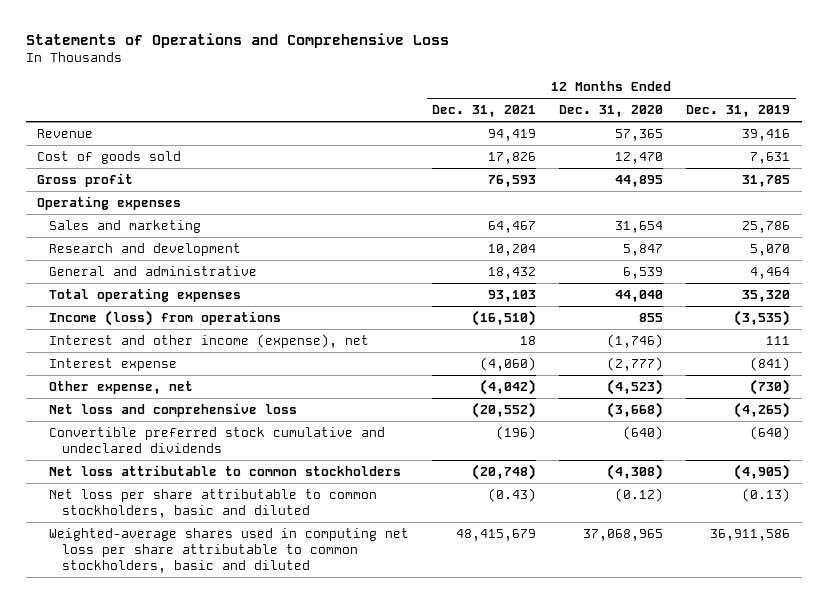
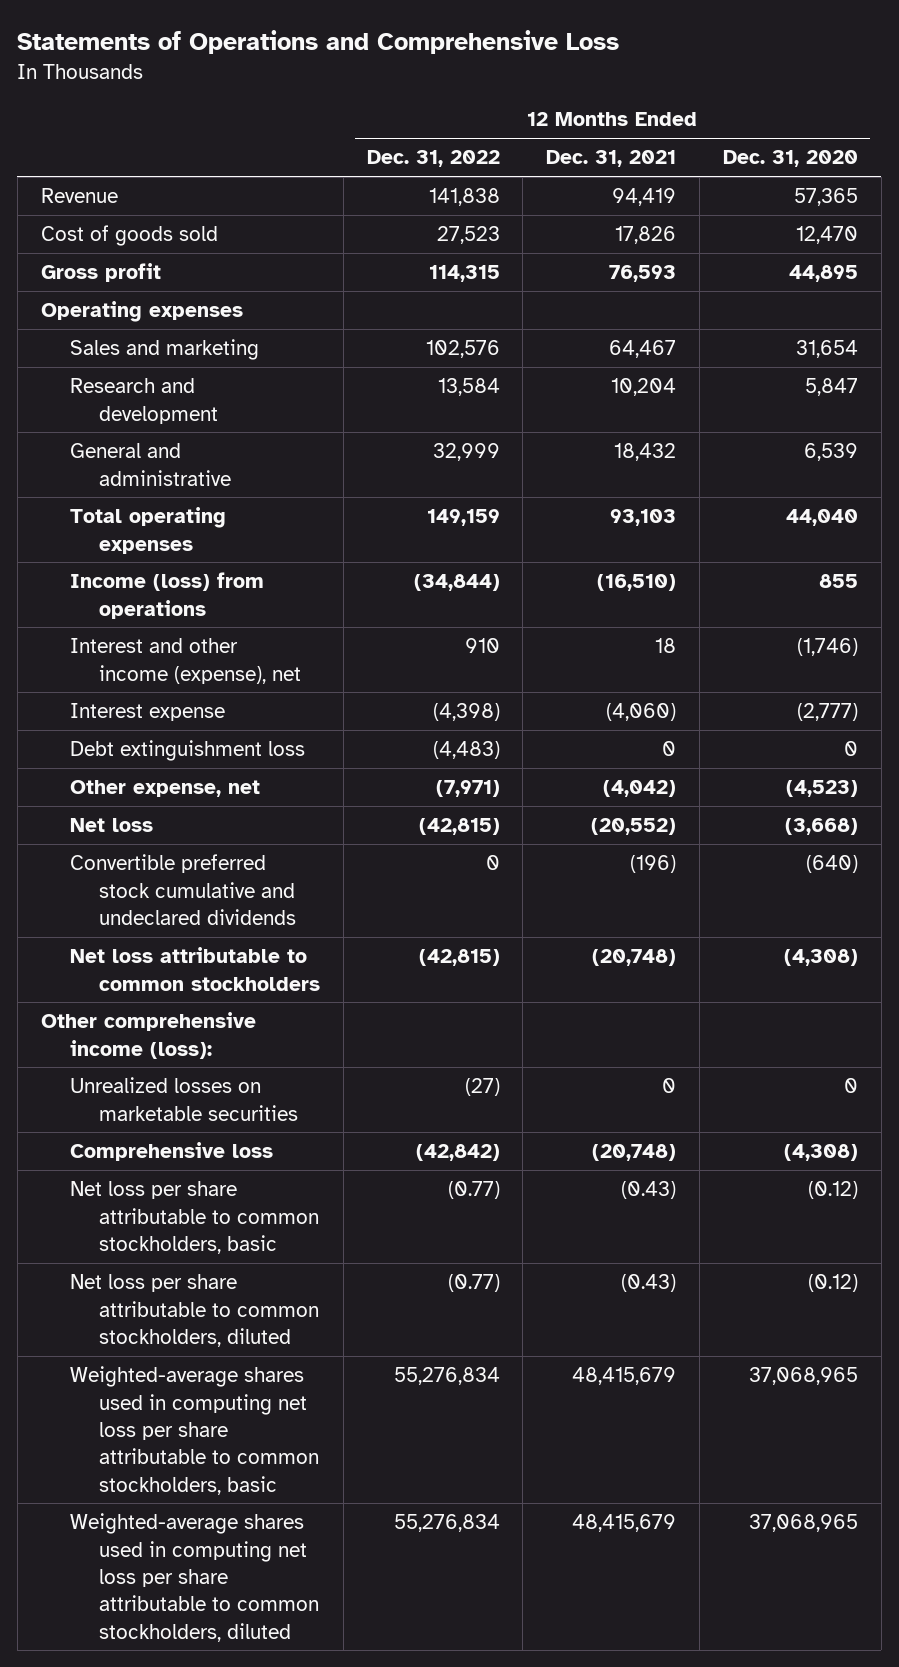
- | 12 Months Ended Dec. 31, 2021 | 12 Months Ended Dec. 31, 2020 | 12 Months Ended Dec. 31, 2019
+ | 12 Months Ended Dec. 31, 2022 | 12 Months Ended Dec. 31, 2021 | 12 Months Ended Dec. 31, 2020
+ Debt extinguishment loss | (4,483) | 0 | 0
- Net loss and comprehensive loss | (20,552) | (3,668) | (4,265)
+ Net loss | (42,815) | (20,552) | (3,668)
- Net loss per share attributable to common stockholders, basic and diluted | (0.43) | (0.12) | (0.13)
- Weighted-average shares used in computing net loss per share attributable to common stockholders, basic and diluted | 48,415,679 | 37,068,965 | 36,911,586
+ Other comprehensive income (loss):
+ Unrealized losses on marketable securities | (27) | 0 | 0
+ Comprehensive loss | (42,842) | (20,748) | (4,308)
+ Net loss per share attributable to common stockholders, basic | (0.77) | (0.43) | (0.12)
+ Net loss per share attributable to common stockholders, diluted | (0.77) | (0.43) | (0.12)
+ Weighted-average shares used in computing net loss per share attributable to common stockholders, basic | 55,276,834 | 48,415,679 | 37,068,965
+ Weighted-average shares used in computing net loss per share attributable to common stockholders, diluted | 55,276,834 | 48,415,679 | 37,068,965

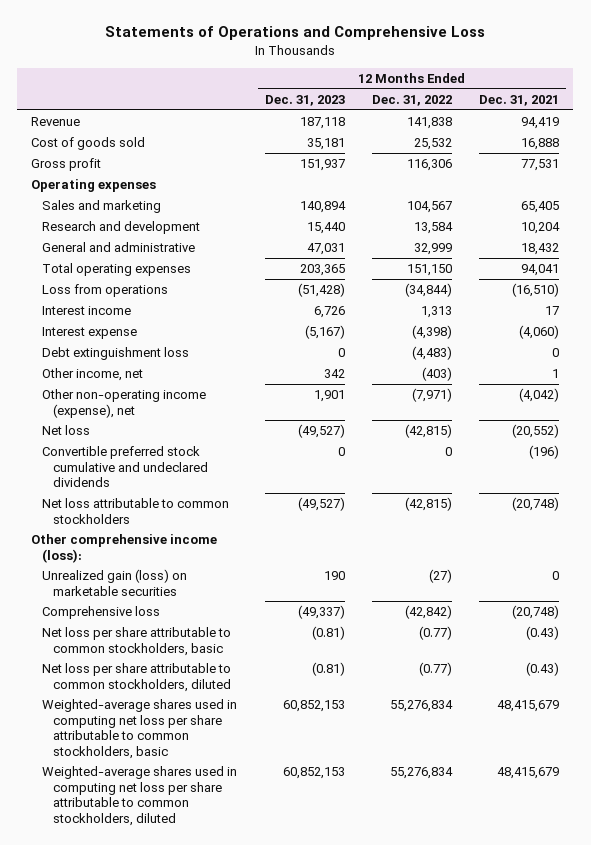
- | 12 Months Ended Dec. 31, 2022 | 12 Months Ended Dec. 31, 2021 | 12 Months Ended Dec. 31, 2020
+ | 12 Months Ended Dec. 31, 2023 | 12 Months Ended Dec. 31, 2022 | 12 Months Ended Dec. 31, 2021
- Cost of goods sold | 27,523 | 17,826 | 12,470
- Gross profit | 114,315 | 76,593 | 44,895
+ Cost of goods sold | 35,181 | 25,532 | 16,888
+ Gross profit | 151,937 | 116,306 | 77,531
- Sales and marketing | 102,576 | 64,467 | 31,654
+ Sales and marketing | 140,894 | 104,567 | 65,405
- Total operating expenses | 149,159 | 93,103 | 44,040
- Income (loss) from operations | (34,844) | (16,510) | 855
- Interest and other income (expense), net | 910 | 18 | (1,746)
+ Total operating expenses | 203,365 | 151,150 | 94,041
+ Loss from operations | (51,428) | (34,844) | (16,510)
+ Interest income | 6,726 | 1,313 | 17
- Other expense, net | (7,971) | (4,042) | (4,523)
+ Other income, net | 342 | (403) | 1
+ Other non-operating income (expense), net | 1,901 | (7,971) | (4,042)
- Unrealized losses on marketable securities | (27) | 0 | 0
+ Unrealized gain (loss) on marketable securities | 190 | (27) | 0

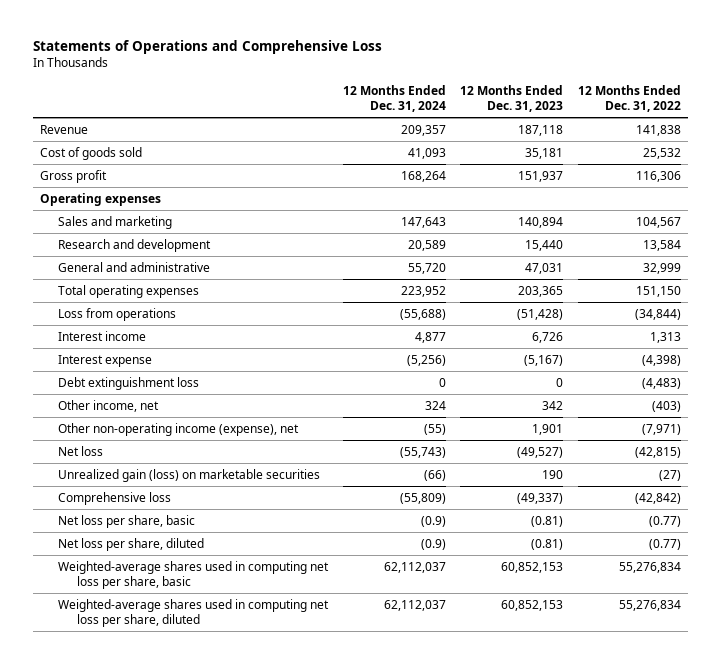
- | 12 Months Ended Dec. 31, 2023 | 12 Months Ended Dec. 31, 2022 | 12 Months Ended Dec. 31, 2021
+ | 12 Months Ended Dec. 31, 2024 | 12 Months Ended Dec. 31, 2023 | 12 Months Ended Dec. 31, 2022
- Convertible preferred stock cumulative and undeclared dividends | 0 | 0 | (196)
- Net loss attributable to common stockholders | (49,527) | (42,815) | (20,748)
- Other comprehensive income (loss):
- Net loss per share attributable to common stockholders, basic | (0.81) | (0.77) | (0.43)
- Net loss per share attributable to common stockholders, diluted | (0.81) | (0.77) | (0.43)
- Weighted-average shares used in computing net loss per share attributable to common stockholders, basic | 60,852,153 | 55,276,834 | 48,415,679
- Weighted-average shares used in computing net loss per share attributable to common stockholders, diluted | 60,852,153 | 55,276,834 | 48,415,679
+ Net loss per share, basic | (0.9) | (0.81) | (0.77)
+ Net loss per share, diluted | (0.9) | (0.81) | (0.77)
+ Weighted-average shares used in computing net loss per share, basic | 62,112,037 | 60,852,153 | 55,276,834
+ Weighted-average shares used in computing net loss per share, diluted | 62,112,037 | 60,852,153 | 55,276,834

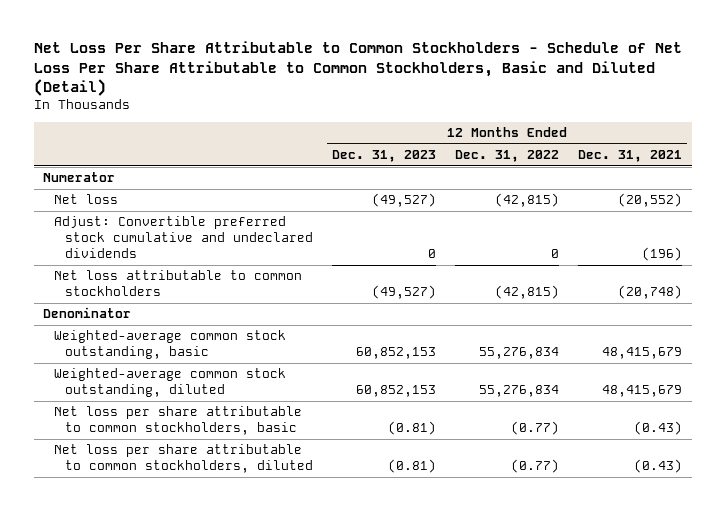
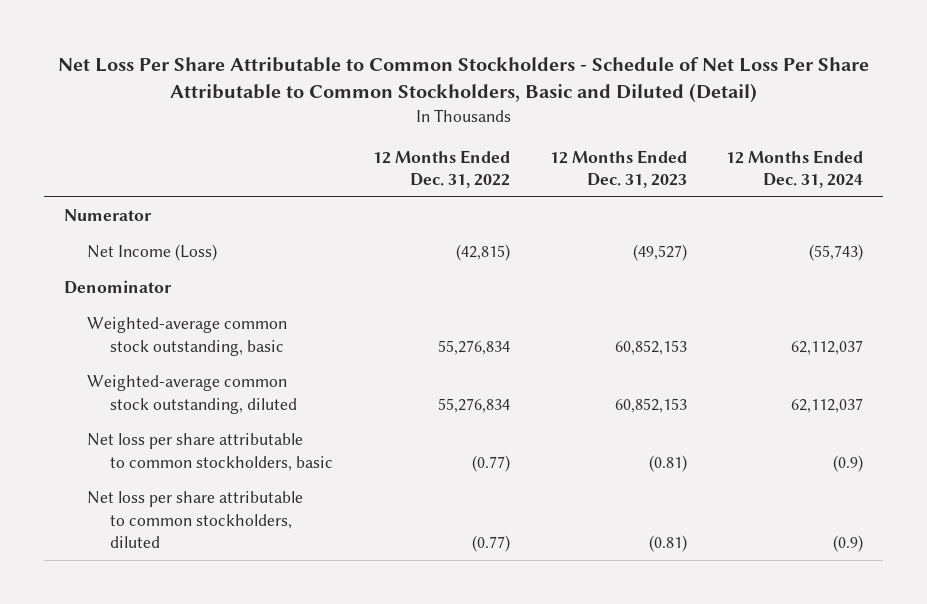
- | 12 Months Ended Dec. 31, 2023 | 12 Months Ended Dec. 31, 2022 | 12 Months Ended Dec. 31, 2021
+ | 12 Months Ended Dec. 31, 2022 | 12 Months Ended Dec. 31, 2023 | 12 Months Ended Dec. 31, 2024
- Net loss | (49,527) | (42,815) | (20,552)
- Adjust: Convertible preferred stock cumulative and undeclared dividends | 0 | 0 | (196)
- Net loss attributable to common stockholders | (49,527) | (42,815) | (20,748)
+ Net Income (Loss) | (42,815) | (49,527) | (55,743)

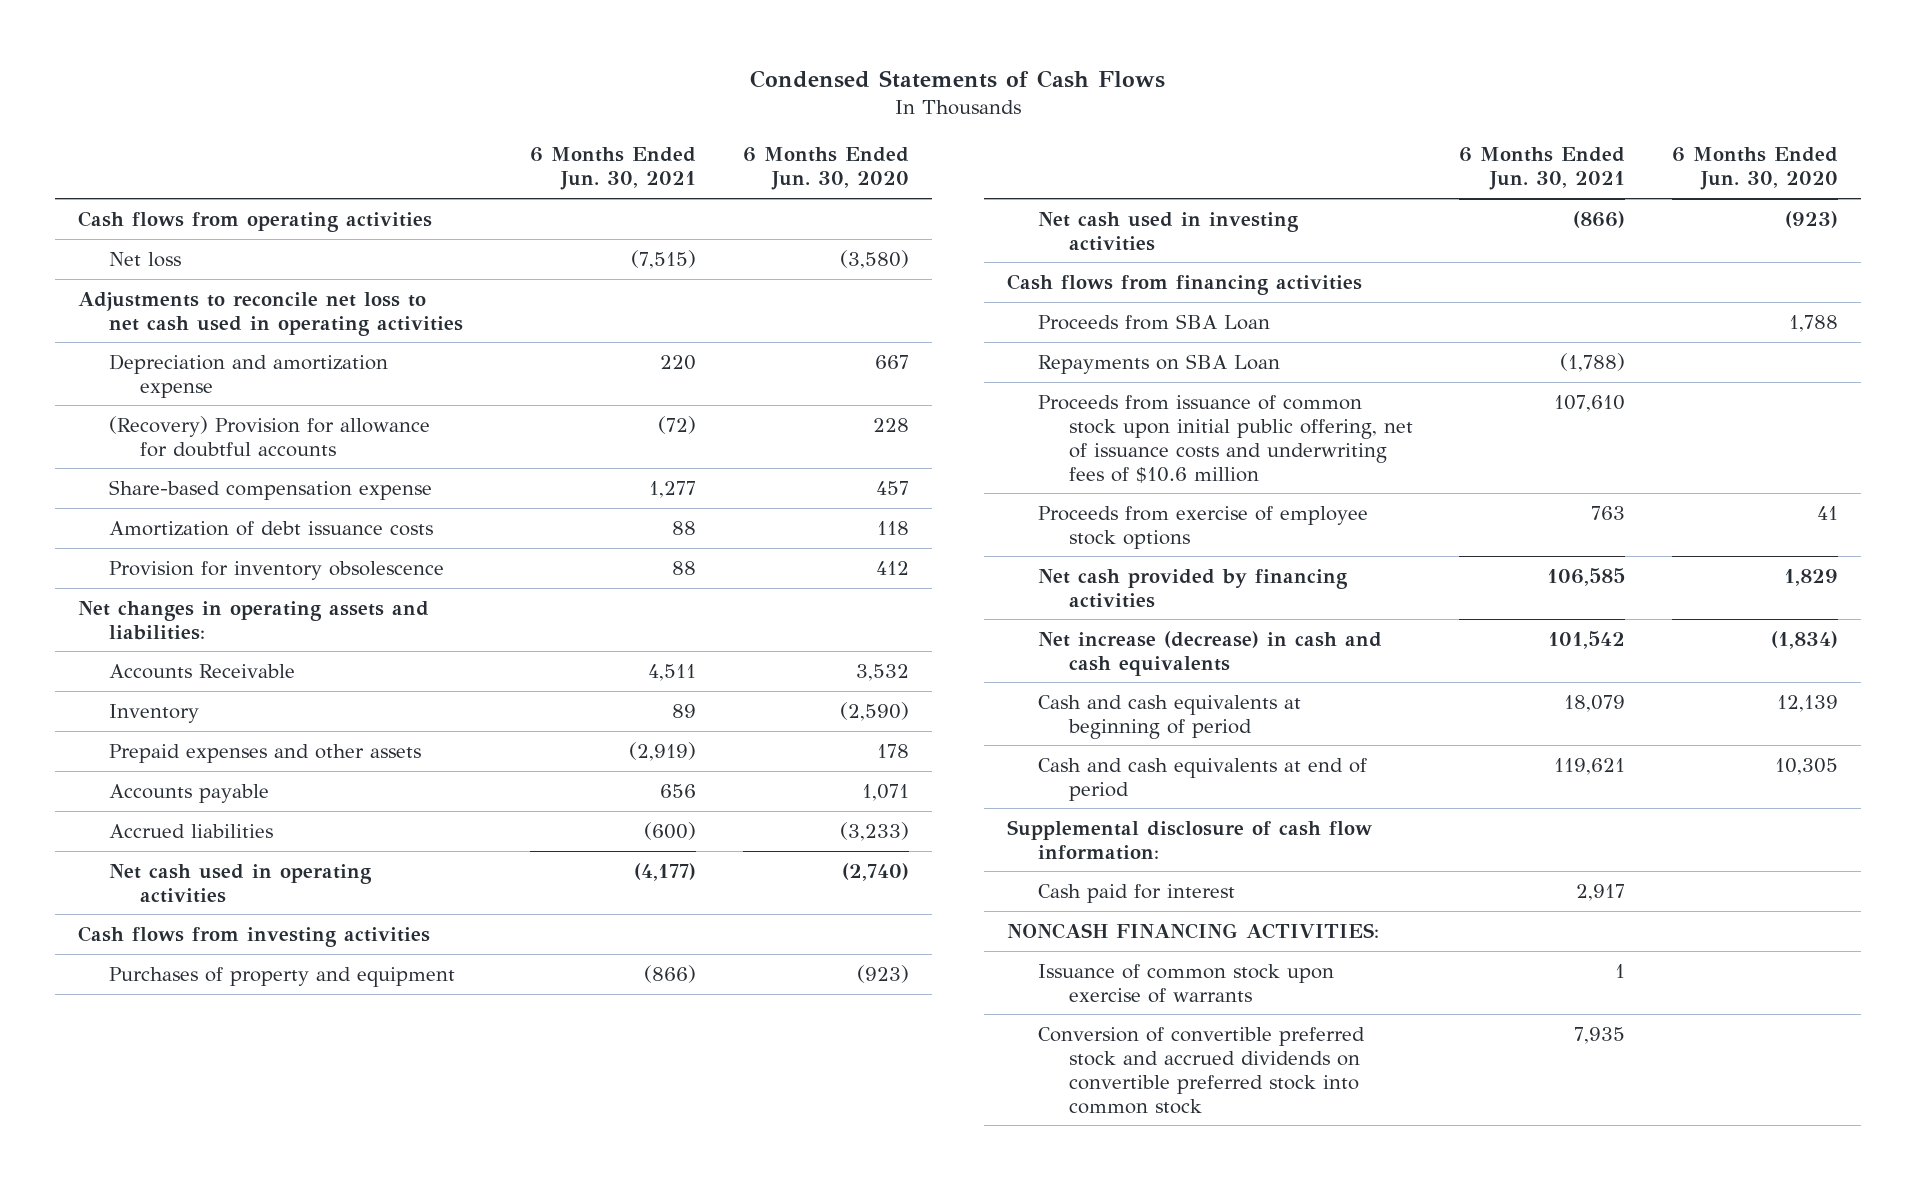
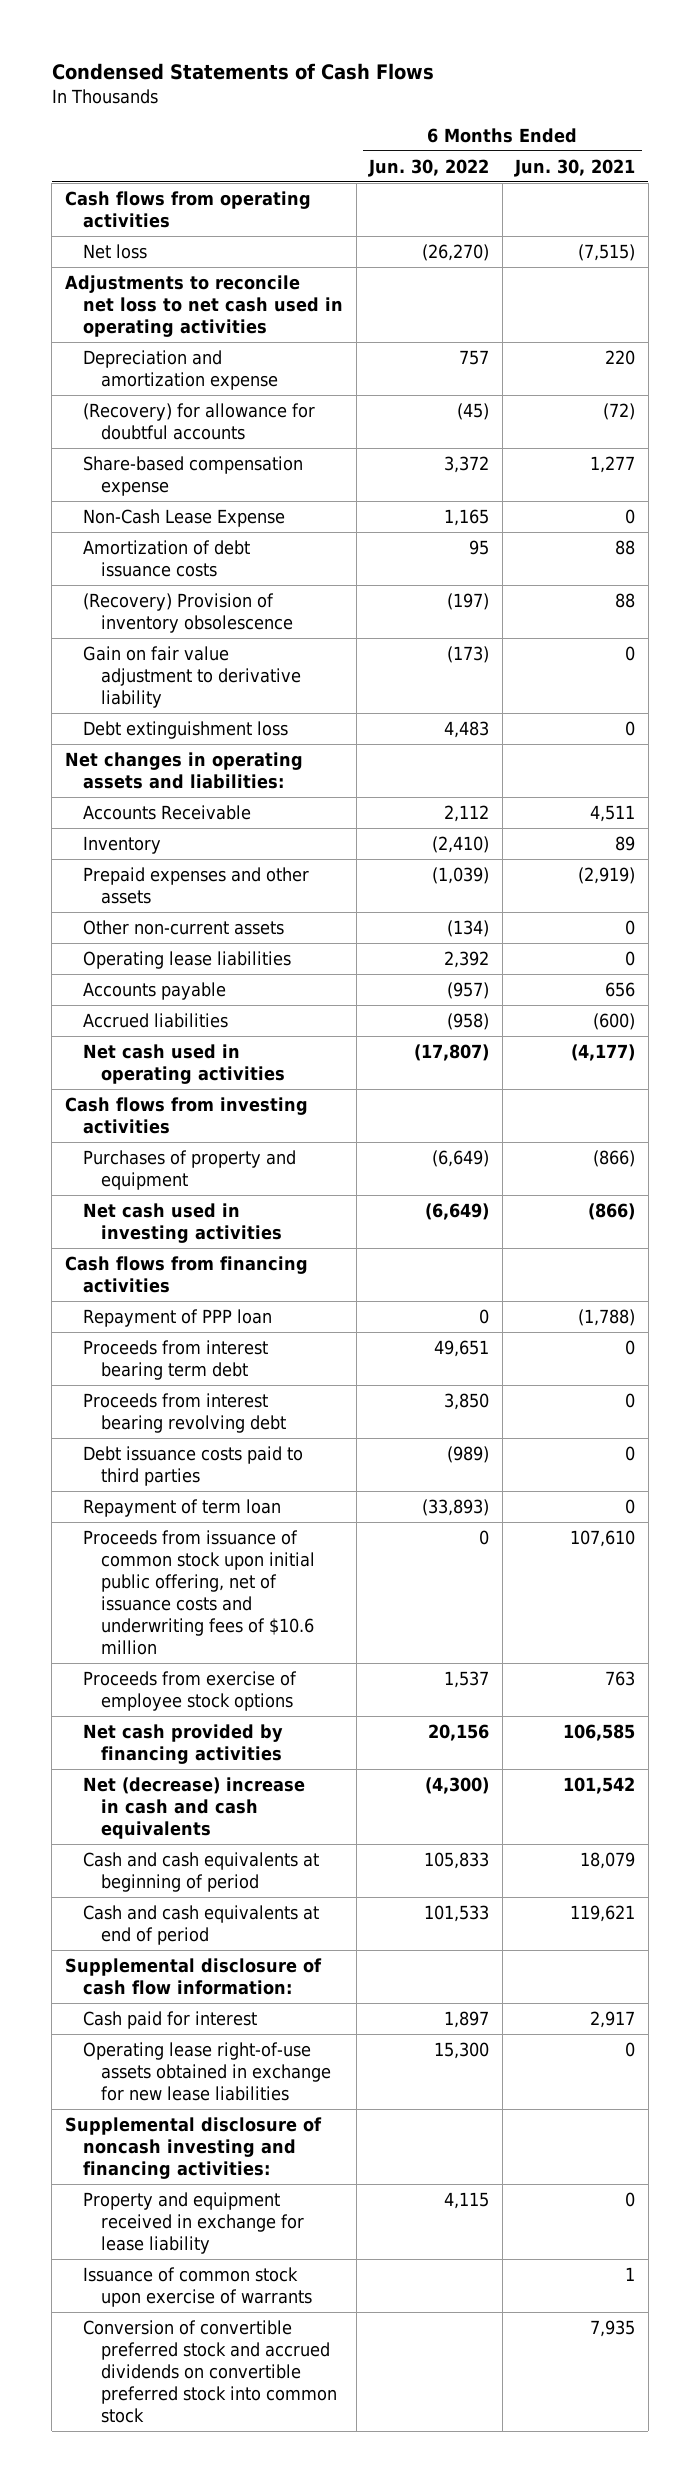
- | 6 Months Ended Jun. 30, 2021 | 6 Months Ended Jun. 30, 2020
+ | 6 Months Ended Jun. 30, 2022 | 6 Months Ended Jun. 30, 2021
- (Recovery) Provision for allowance for doubtful accounts | (72) | 228
+ (Recovery) for allowance for doubtful accounts | (45) | (72)
+ Non-Cash Lease Expense | 1,165 | 0
- Provision for inventory obsolescence | 88 | 412
+ (Recovery) Provision of inventory obsolescence | (197) | 88
+ Gain on fair value adjustment to derivative liability | (173) | 0
+ Debt extinguishment loss | 4,483 | 0
+ Other non-current assets | (134) | 0
+ Operating lease liabilities | 2,392 | 0
- Proceeds from SBA Loan | | 1,788
- Repayments on SBA Loan | (1,788) |
+ Repayment of PPP loan | 0 | (1,788)
+ Proceeds from interest bearing term debt | 49,651 | 0
+ Proceeds from interest bearing revolving debt | 3,850 | 0
+ Debt issuance costs paid to third parties | (989) | 0
+ Repayment of term loan | (33,893) | 0
- Net increase (decrease) in cash and cash equivalents | 101,542 | (1,834)
+ Net (decrease) increase in cash and cash equivalents | (4,300) | 101,542
- NONCASH FINANCING ACTIVITIES:
+ Operating lease right-of-use assets obtained in exchange for new lease liabilities | 15,300 | 0
+ Supplemental disclosure of noncash investing and financing activities:
+ Property and equipment received in exchange for lease liability | 4,115 | 0

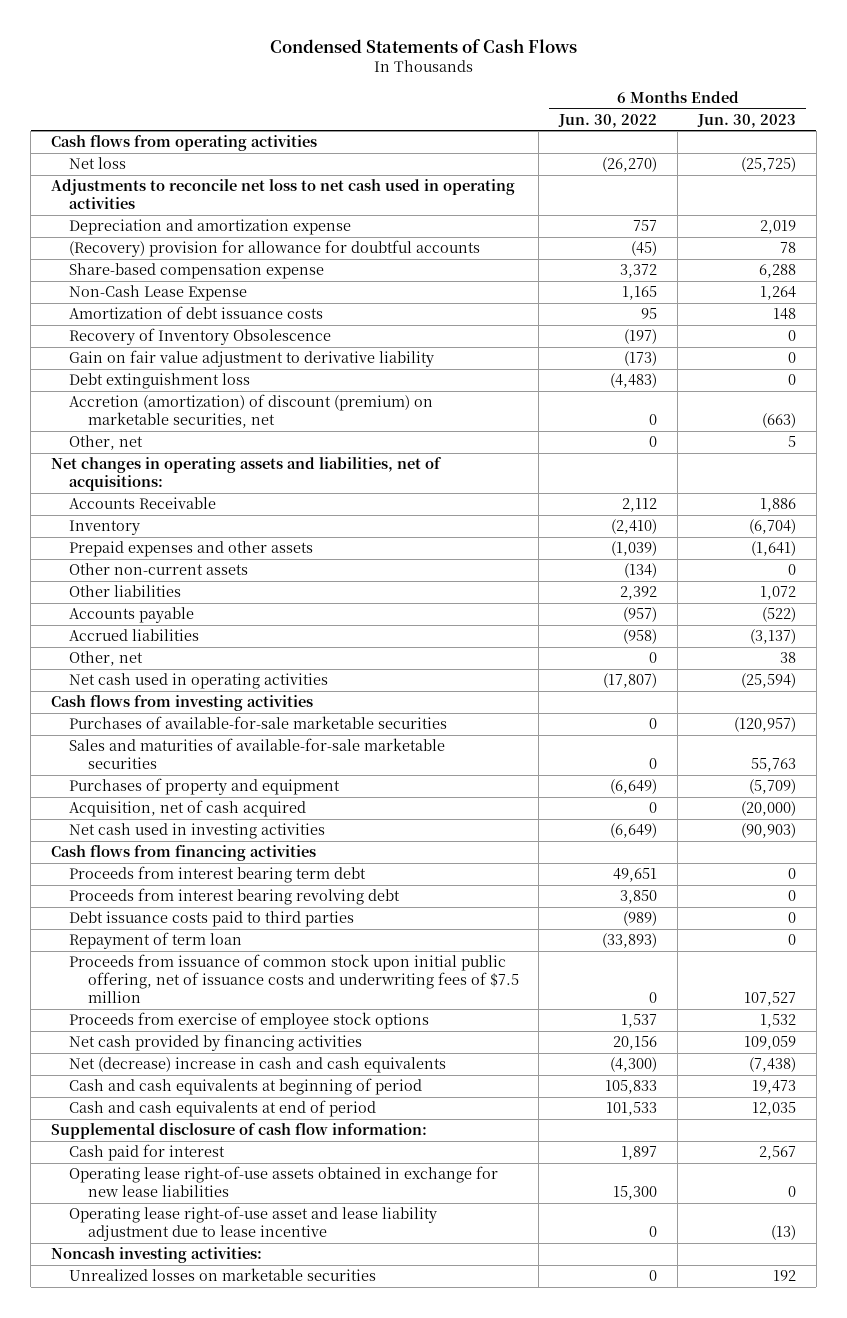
- | 6 Months Ended Jun. 30, 2022 | 6 Months Ended Jun. 30, 2021
+ | 6 Months Ended Jun. 30, 2022 | 6 Months Ended Jun. 30, 2023
- (Recovery) for allowance for doubtful accounts | (45) | (72)
+ (Recovery) provision for allowance for doubtful accounts | (45) | 78
- (Recovery) Provision of inventory obsolescence | (197) | 88
+ Recovery of Inventory Obsolescence | (197) | 0
- Debt extinguishment loss | 4,483 | 0
- Net changes in operating assets and liabilities:
+ Debt extinguishment loss | (4,483) | 0
+ Accretion (amortization) of discount (premium) on marketable securities, net | 0 | (663)
+ Other, net | 0 | 5
+ Net changes in operating assets and liabilities, net of acquisitions:
- Operating lease liabilities | 2,392 | 0
+ Other liabilities | 2,392 | 1,072
+ Other, net | 0 | 38
+ Purchases of available-for-sale marketable securities | 0 | (120,957)
+ Sales and maturities of available-for-sale marketable securities | 0 | 55,763
+ Acquisition, net of cash acquired | 0 | (20,000)
- Repayment of PPP loan | 0 | (1,788)
- Proceeds from issuance of common stock upon initial public offering, net of issuance costs and underwriting fees of $10.6 million | 0 | 107,610
+ Proceeds from issuance of common stock upon initial public offering, net of issuance costs and underwriting fees of $7.5 million | 0 | 107,527
- Supplemental disclosure of noncash investing and financing activities:
- Property and equipment received in exchange for lease liability | 4,115 | 0
- Issuance of common stock upon exercise of warrants | | 1
- Conversion of convertible preferred stock and accrued dividends on convertible preferred stock into common stock | | 7,935
+ Operating lease right-of-use asset and lease liability adjustment due to lease incentive | 0 | (13)
+ Noncash investing activities:
+ Unrealized losses on marketable securities | 0 | 192

